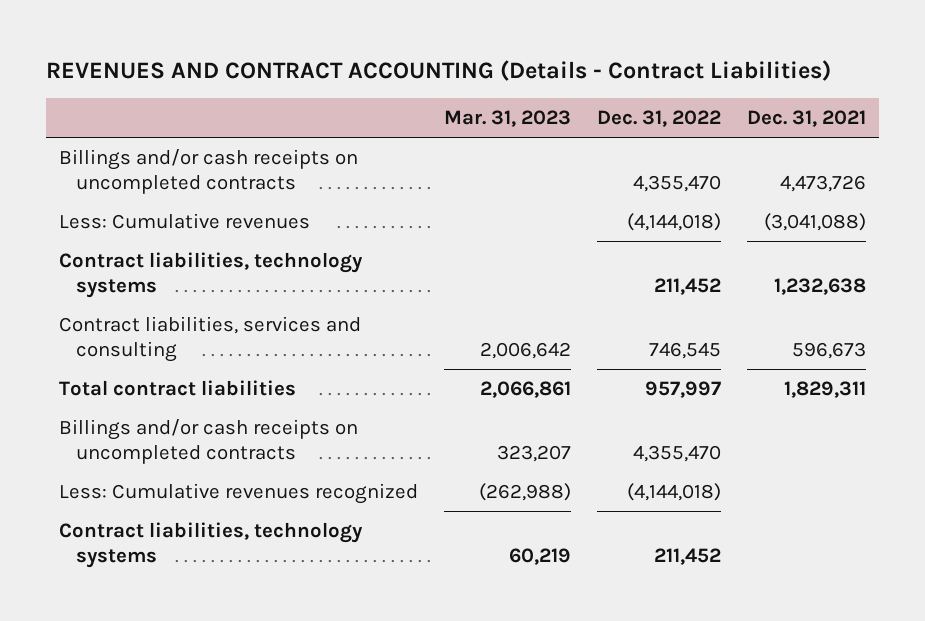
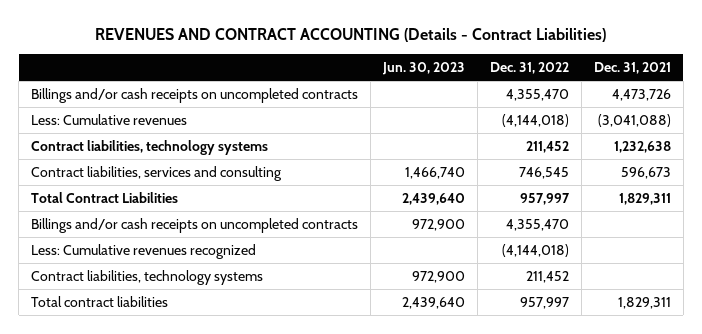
- | Mar. 31, 2023 | Dec. 31, 2022 | Dec. 31, 2021
+ | Jun. 30, 2023 | Dec. 31, 2022 | Dec. 31, 2021
+ Total Contract Liabilities | 2,439,640 | 957,997 | 1,829,311
moved down: Total contract liabilities | 2,439,640 | 957,997 | 1,829,311

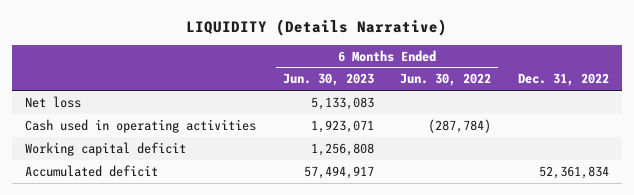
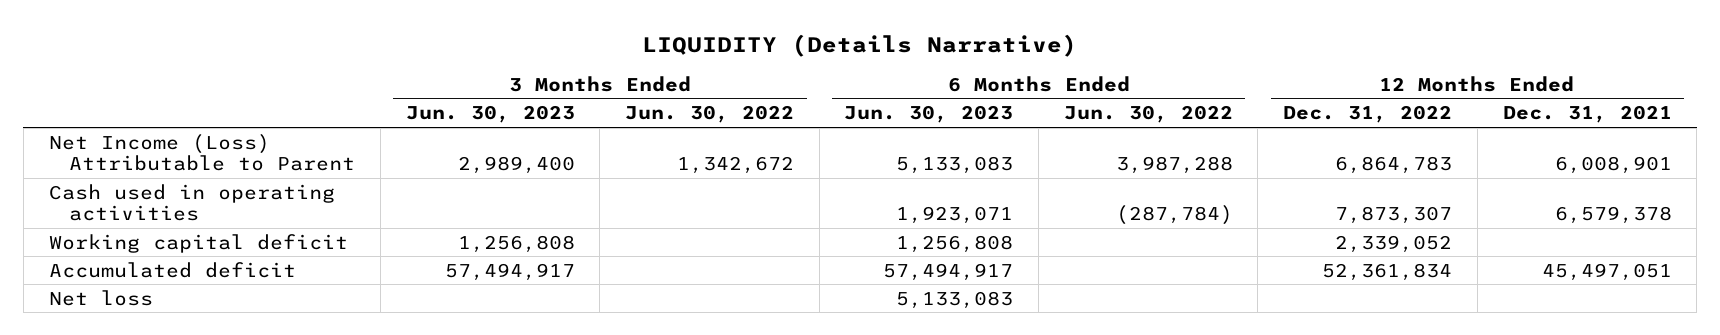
- | 6 Months Ended Jun. 30, 2023 | 6 Months Ended Jun. 30, 2022 | Dec. 31, 2022
+ | 3 Months Ended Jun. 30, 2023 | 3 Months Ended Jun. 30, 2022 | 6 Months Ended Jun. 30, 2023 | 6 Months Ended Jun. 30, 2022 | 12 Months Ended Dec. 31, 2022 | 12 Months Ended Dec. 31, 2021
+ Net Income (Loss) Attributable to Parent | 2,989,400 | 1,342,672 | 5,133,083 | 3,987,288 | 6,864,783 | 6,008,901
moved down: Net loss | | | 5,133,083 | | |

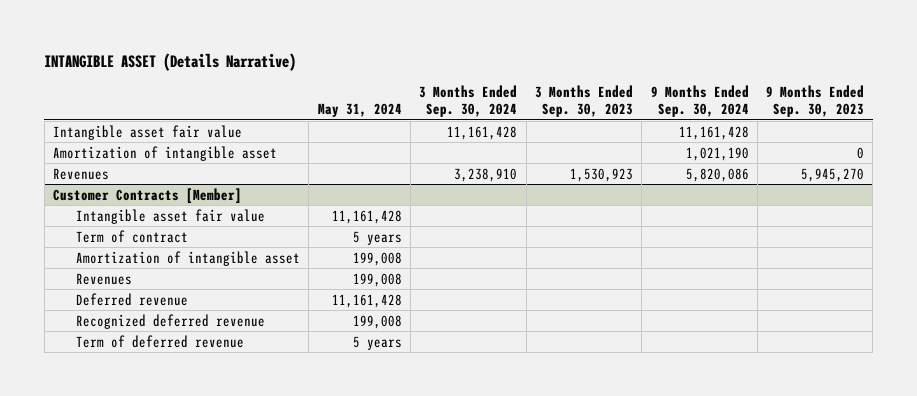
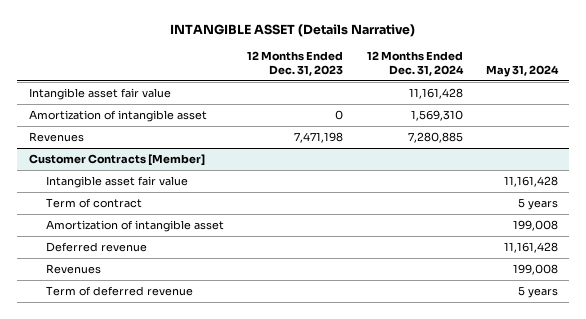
- | May 31, 2024 | 3 Months Ended Sep. 30, 2024 | 3 Months Ended Sep. 30, 2023 | 9 Months Ended Sep. 30, 2024 | 9 Months Ended Sep. 30, 2023
+ | 12 Months Ended Dec. 31, 2023 | 12 Months Ended Dec. 31, 2024 | May 31, 2024
@ Customer Contracts [Member]
- Recognized deferred revenue | 199,008 | | | |
moved down: Revenues | | | 199,008

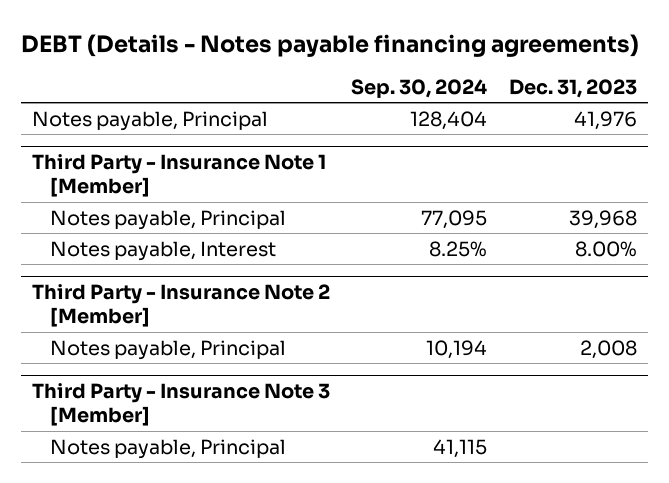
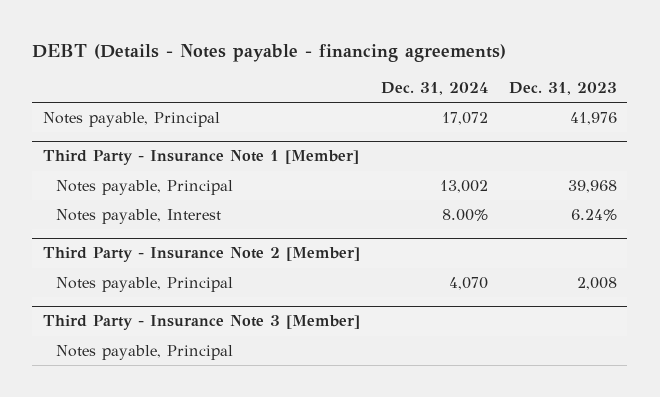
- DEBT (Details - Notes payable financing agreements)
+ DEBT (Details - Notes payable - financing agreements)
- | Sep. 30, 2024 | Dec. 31, 2023
+ | Dec. 31, 2024 | Dec. 31, 2023
@ Third Party - Insurance Note 1 [Member]
- Notes payable, Interest | 8.25% | 8.00%
+ Notes payable, Interest | 8.00% | 6.24%

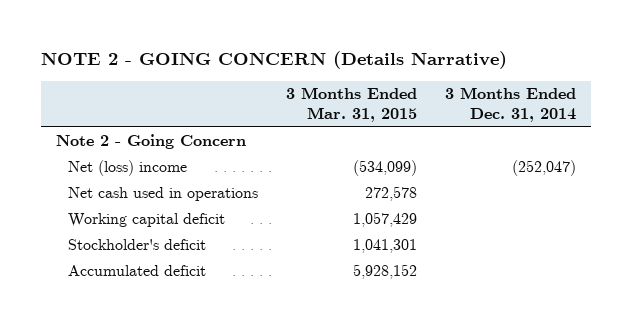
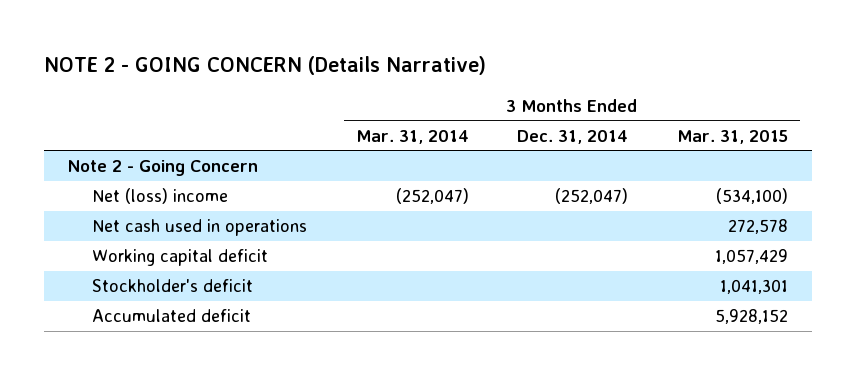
- | 3 Months Ended Mar. 31, 2015 | 3 Months Ended Dec. 31, 2014
+ | 3 Months Ended Mar. 31, 2014 | 3 Months Ended Dec. 31, 2014 | 3 Months Ended Mar. 31, 2015
- Net (loss) income | (534,099) | (252,047)
+ Net (loss) income | (252,047) | (252,047) | (534,100)

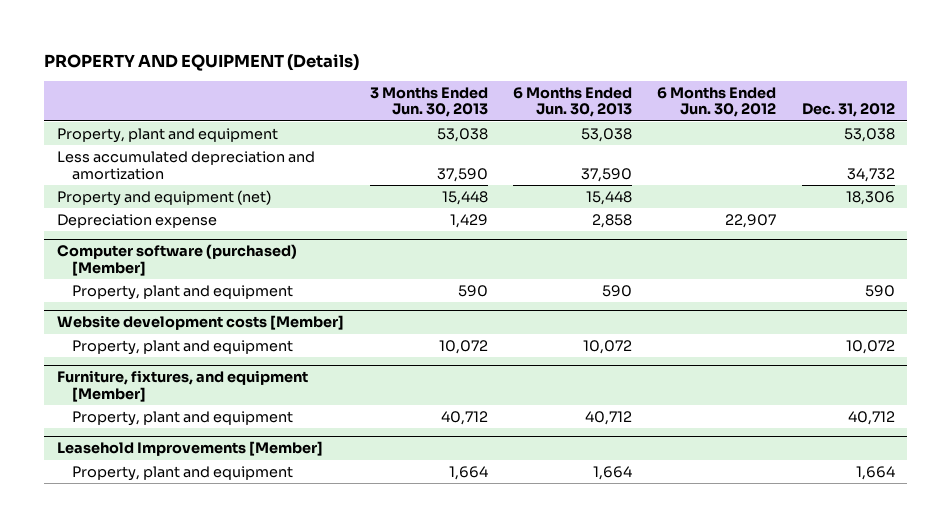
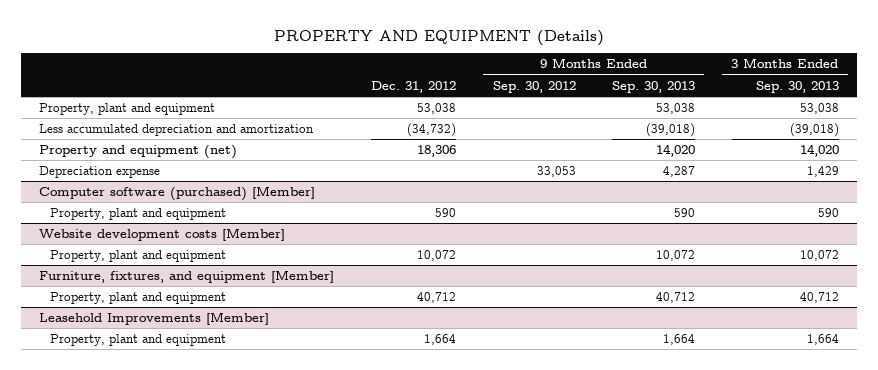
- | 3 Months Ended Jun. 30, 2013 | 6 Months Ended Jun. 30, 2013 | 6 Months Ended Jun. 30, 2012 | Dec. 31, 2012
+ | Dec. 31, 2012 | 9 Months Ended Sep. 30, 2012 | 9 Months Ended Sep. 30, 2013 | 3 Months Ended Sep. 30, 2013
- Less accumulated depreciation and amortization | 37,590 | 37,590 | | 34,732
+ Less accumulated depreciation and amortization | (34,732) | | (39,018) | (39,018)

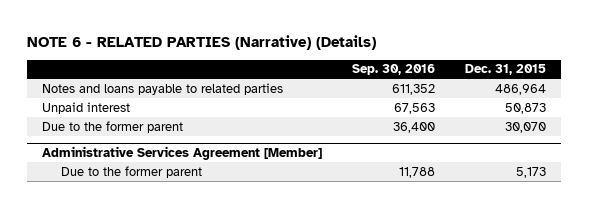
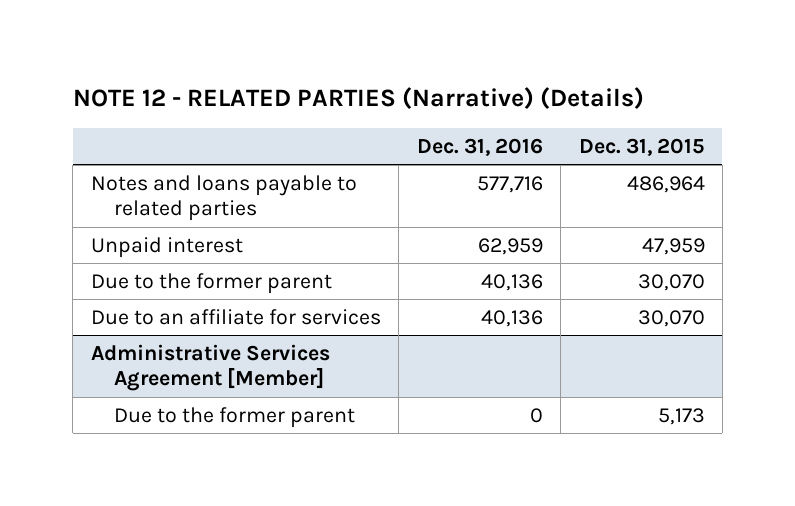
- NOTE 6 - RELATED PARTIES (Narrative) (Details)
+ NOTE 12 - RELATED PARTIES (Narrative) (Details)
- | Sep. 30, 2016 | Dec. 31, 2015
+ | Dec. 31, 2016 | Dec. 31, 2015
- Unpaid interest | 67,563 | 50,873
+ Unpaid interest | 62,959 | 47,959
+ Due to an affiliate for services | 40,136 | 30,070

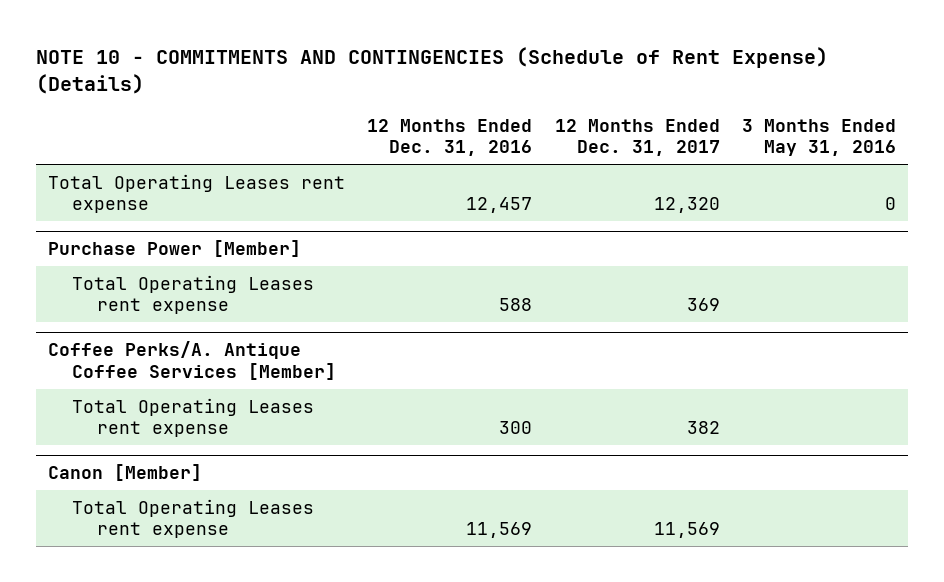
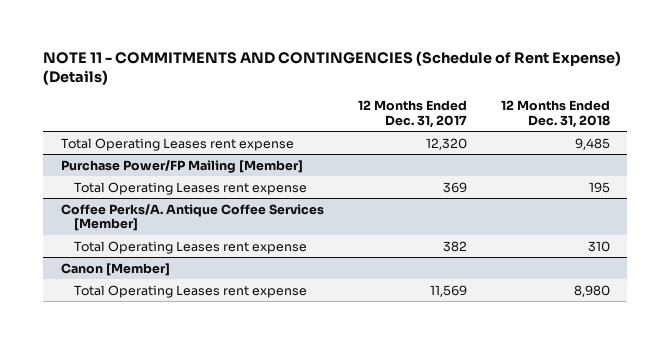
- NOTE 10 - COMMITMENTS AND CONTINGENCIES (Schedule of Rent Expense) (Details)
+ NOTE 11 - COMMITMENTS AND CONTINGENCIES (Schedule of Rent Expense) (Details)
- | 12 Months Ended Dec. 31, 2016 | 12 Months Ended Dec. 31, 2017 | 3 Months Ended May 31, 2016
+ | 12 Months Ended Dec. 31, 2017 | 12 Months Ended Dec. 31, 2018
- Purchase Power [Member]
+ Purchase Power/FP Mailing [Member]

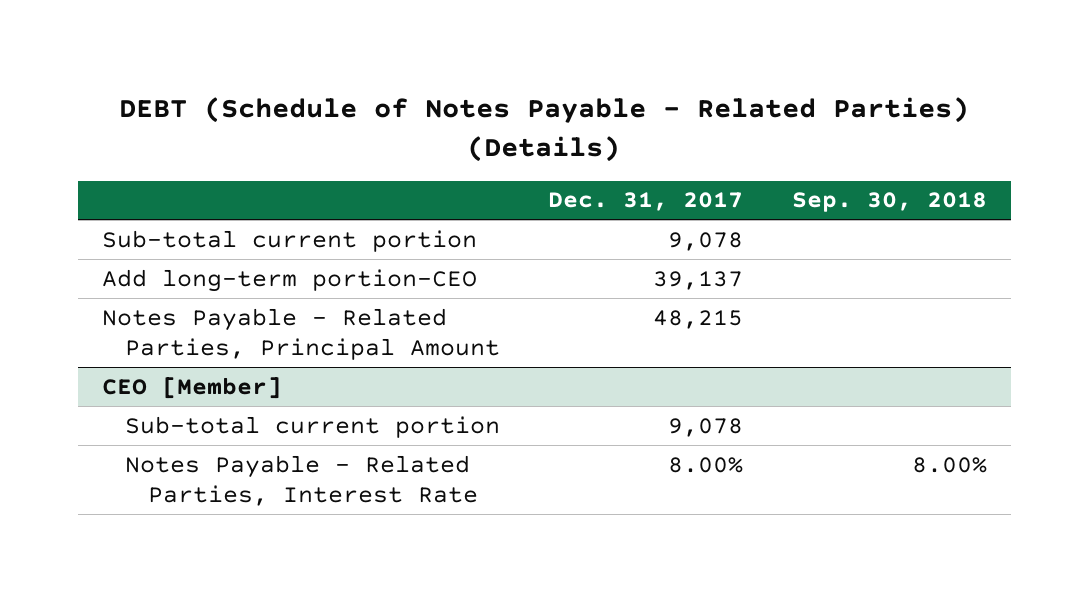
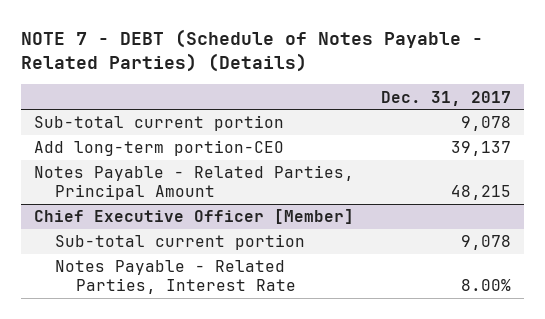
- DEBT (Schedule of Notes Payable - Related Parties) (Details)
+ NOTE 7 - DEBT (Schedule of Notes Payable - Related Parties) (Details)
- | Dec. 31, 2017 | Sep. 30, 2018
+ | Dec. 31, 2017
- CEO [Member]
+ Chief Executive Officer [Member]

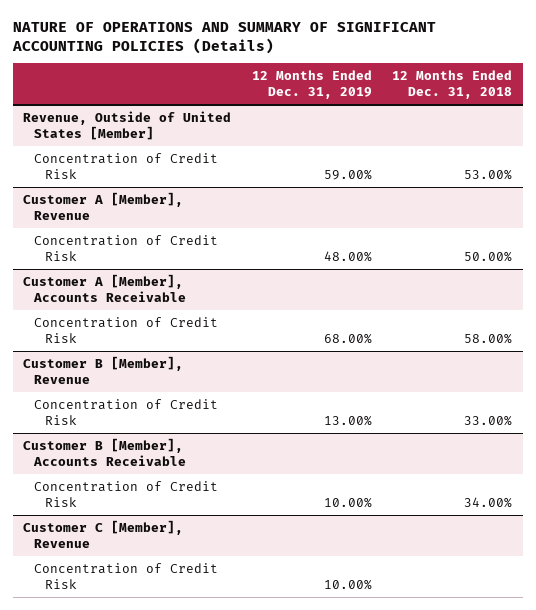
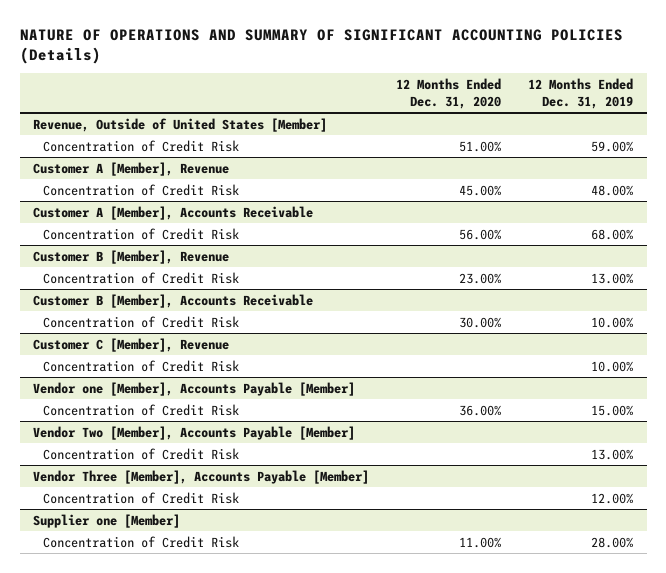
- | 12 Months Ended Dec. 31, 2019 | 12 Months Ended Dec. 31, 2018
+ | 12 Months Ended Dec. 31, 2020 | 12 Months Ended Dec. 31, 2019
+ Vendor one [Member], Accounts Payable [Member]
+ Concentration of Credit Risk | 36.00% | 15.00%
+ Vendor Two [Member], Accounts Payable [Member]
+ Concentration of Credit Risk | | 13.00%
+ Vendor Three [Member], Accounts Payable [Member]
+ Concentration of Credit Risk | | 12.00%
+ Supplier one [Member]
+ Concentration of Credit Risk | 11.00% | 28.00%

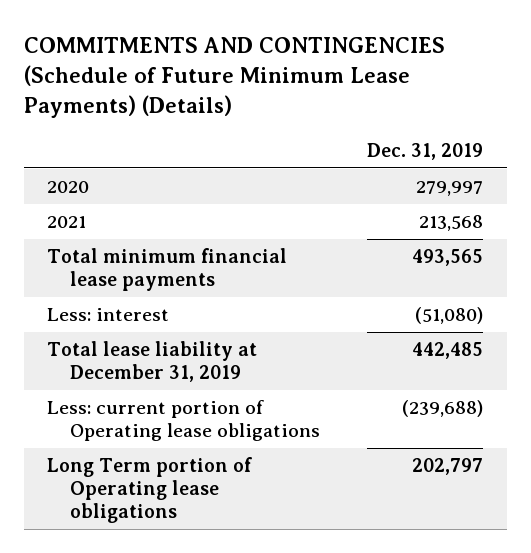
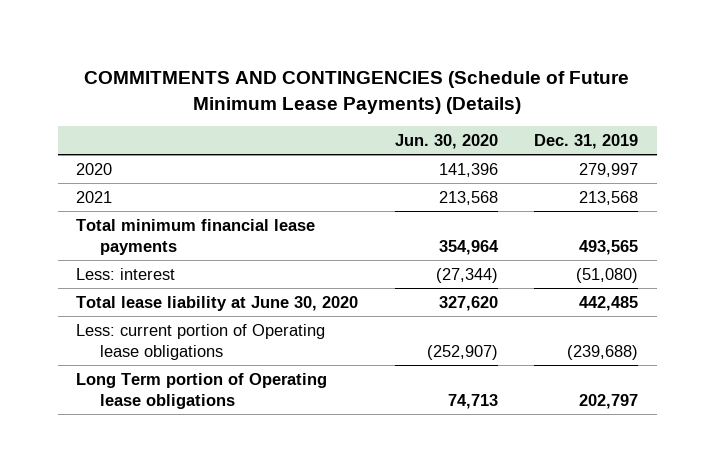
- | Dec. 31, 2019
+ | Jun. 30, 2020 | Dec. 31, 2019
- Total lease liability at December 31, 2019 | 442,485
+ Total lease liability at June 30, 2020 | 327,620 | 442,485

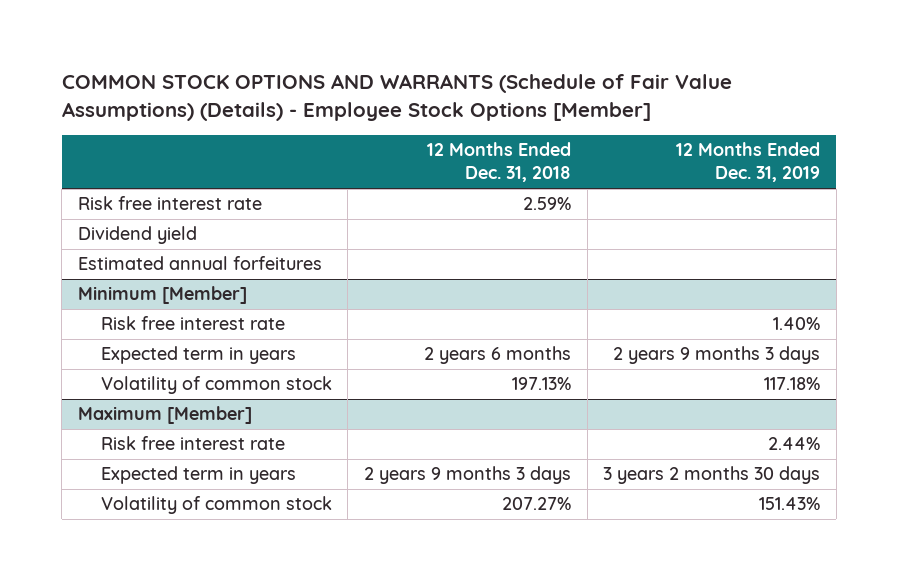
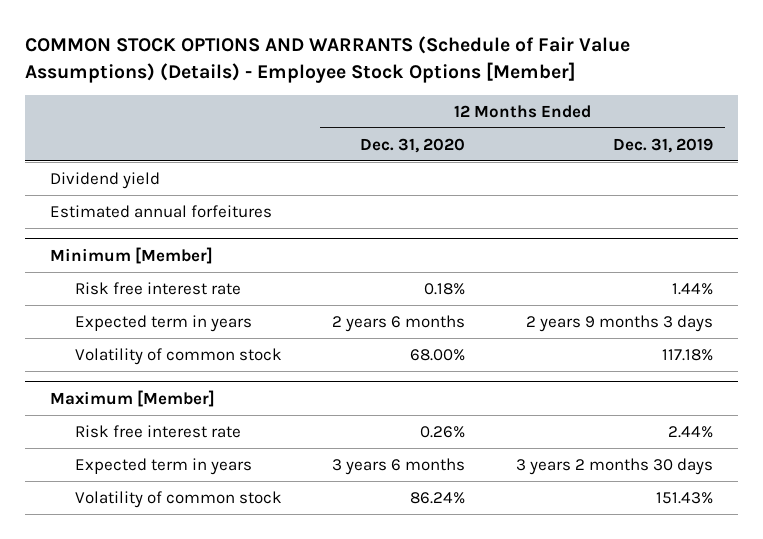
- | 12 Months Ended Dec. 31, 2018 | 12 Months Ended Dec. 31, 2019
+ | 12 Months Ended Dec. 31, 2020 | 12 Months Ended Dec. 31, 2019
- Risk free interest rate | 2.59% |
@ Minimum [Member]
- Risk free interest rate | | 1.40%
+ Risk free interest rate | 0.18% | 1.44%

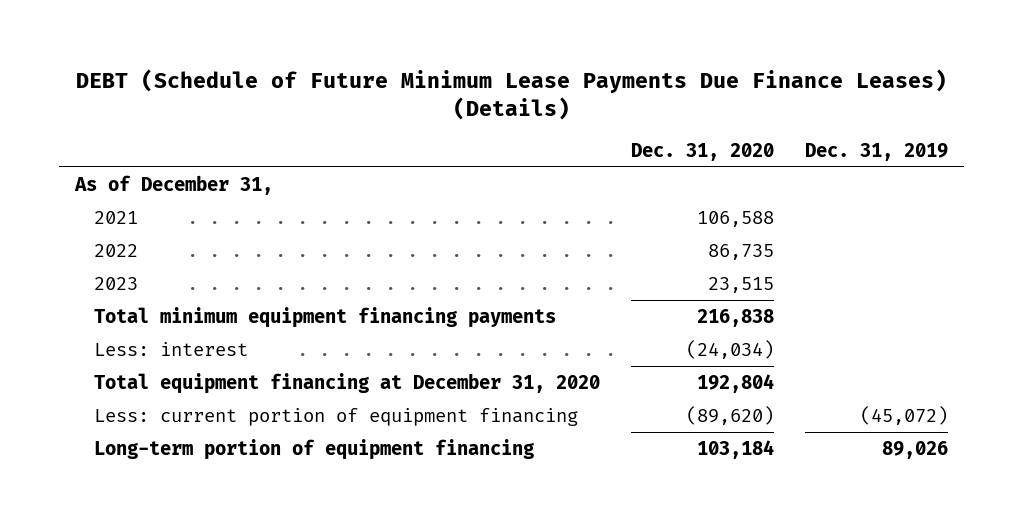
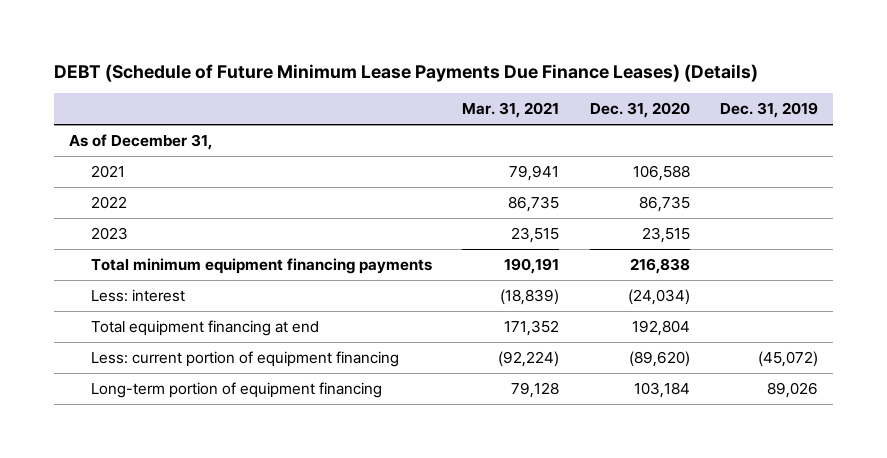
- | Dec. 31, 2020 | Dec. 31, 2019
+ | Mar. 31, 2021 | Dec. 31, 2020 | Dec. 31, 2019
- Total equipment financing at December 31, 2020 | 192,804 |
+ Total equipment financing at end | 171,352 | 192,804 |

